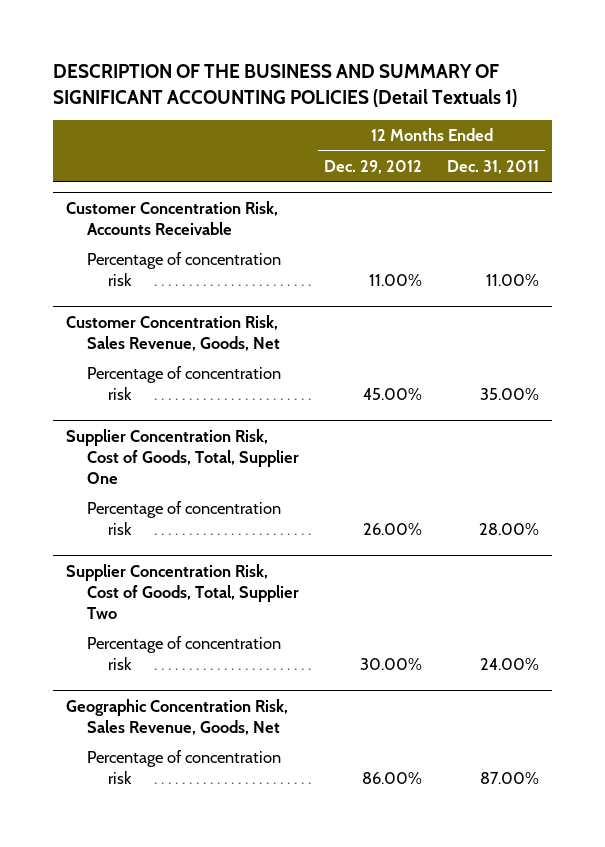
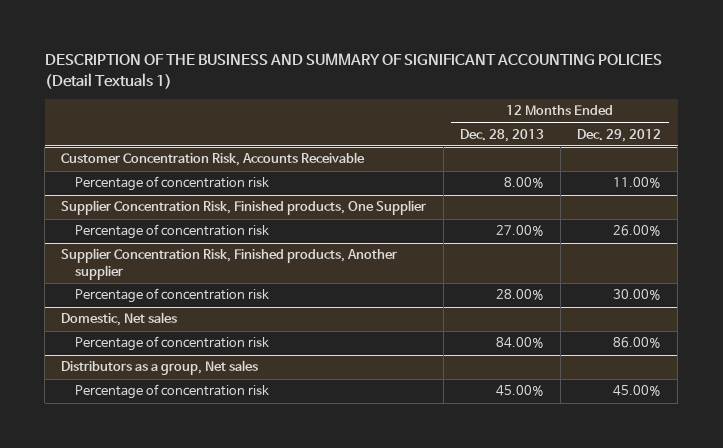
- | 12 Months Ended Dec. 29, 2012 | 12 Months Ended Dec. 31, 2011
+ | 12 Months Ended Dec. 28, 2013 | 12 Months Ended Dec. 29, 2012
- Customer Concentration Risk, Sales Revenue, Goods, Net
- Percentage of concentration risk | 45.00% | 35.00%
- Supplier Concentration Risk, Cost of Goods, Total, Supplier One
+ Supplier Concentration Risk, Finished products, One Supplier
- Supplier Concentration Risk, Cost of Goods, Total, Supplier Two
+ Supplier Concentration Risk, Finished products, Another supplier
- Geographic Concentration Risk, Sales Revenue, Goods, Net
+ Domestic, Net sales
+ Distributors as a group, Net sales
+ Percentage of concentration risk | 45.00% | 45.00%

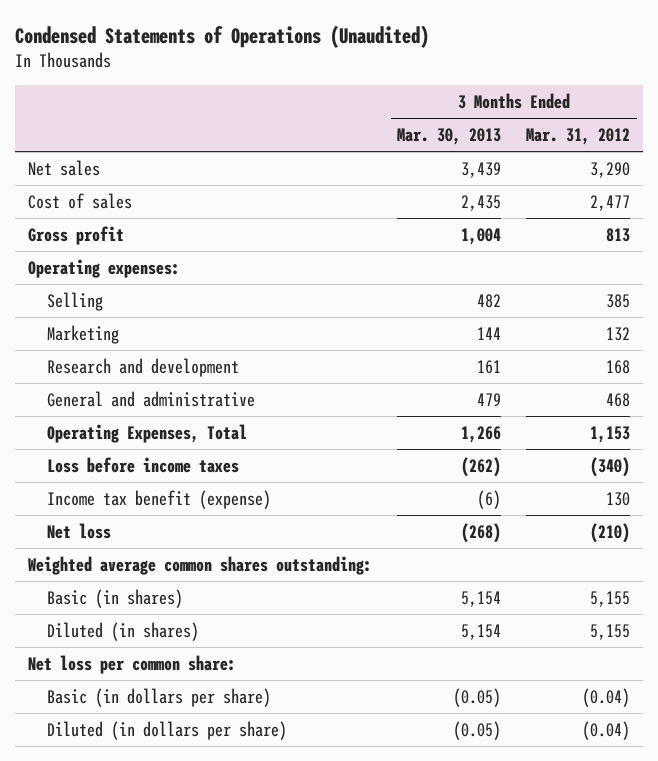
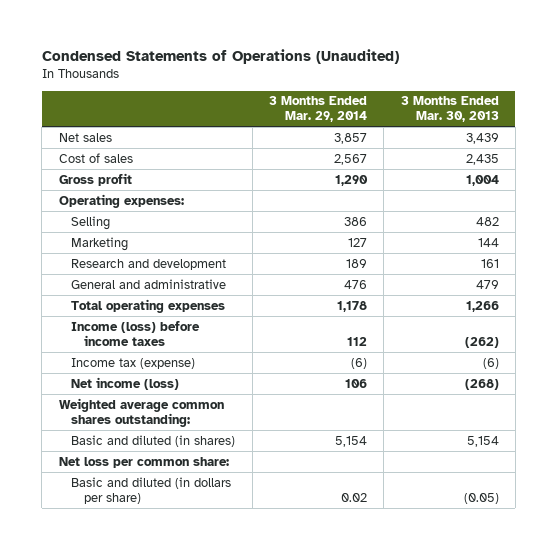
- | 3 Months Ended Mar. 30, 2013 | 3 Months Ended Mar. 31, 2012
+ | 3 Months Ended Mar. 29, 2014 | 3 Months Ended Mar. 30, 2013
- Operating Expenses, Total | 1,266 | 1,153
- Loss before income taxes | (262) | (340)
- Income tax benefit (expense) | (6) | 130
- Net loss | (268) | (210)
+ Total operating expenses | 1,178 | 1,266
+ Income (loss) before income taxes | 112 | (262)
+ Income tax (expense) | (6) | (6)
+ Net income (loss) | 106 | (268)
- Basic (in shares) | 5,154 | 5,155
- Diluted (in shares) | 5,154 | 5,155
+ Basic and diluted (in shares) | 5,154 | 5,154
- Basic (in dollars per share) | (0.05) | (0.04)
- Diluted (in dollars per share) | (0.05) | (0.04)
+ Basic and diluted (in dollars per share) | 0.02 | (0.05)

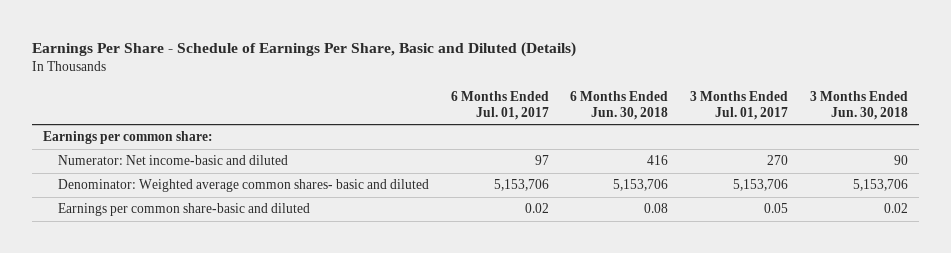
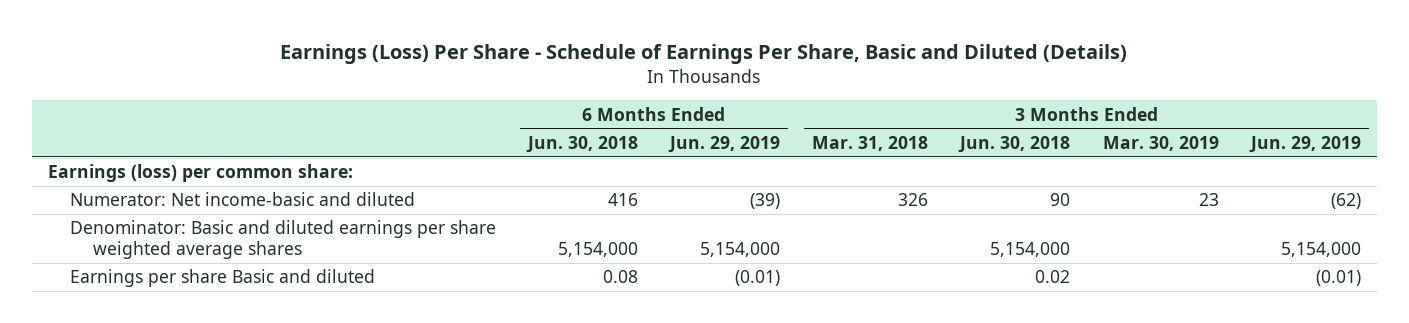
- Earnings Per Share - Schedule of Earnings Per Share, Basic and Diluted (Details)
+ Earnings (Loss) Per Share - Schedule of Earnings Per Share, Basic and Diluted (Details)
- | 6 Months Ended Jul. 01, 2017 | 6 Months Ended Jun. 30, 2018 | 3 Months Ended Jul. 01, 2017 | 3 Months Ended Jun. 30, 2018
+ | 6 Months Ended Jun. 30, 2018 | 6 Months Ended Jun. 29, 2019 | 3 Months Ended Mar. 31, 2018 | 3 Months Ended Jun. 30, 2018 | 3 Months Ended Mar. 30, 2019 | 3 Months Ended Jun. 29, 2019
- Earnings per common share:
+ Earnings (loss) per common share:
- Denominator: Weighted average common shares- basic and diluted | 5,153,706 | 5,153,706 | 5,153,706 | 5,153,706
- Earnings per common share-basic and diluted | 0.02 | 0.08 | 0.05 | 0.02
+ Denominator: Basic and diluted earnings per share weighted average shares | 5,154,000 | 5,154,000 | | 5,154,000 | | 5,154,000
+ Earnings per share Basic and diluted | 0.08 | (0.01) | | 0.02 | | (0.01)

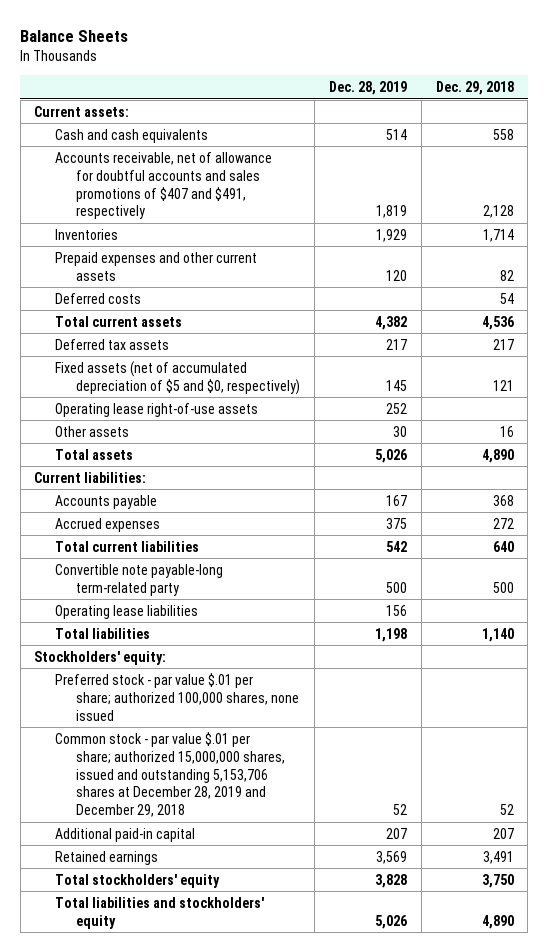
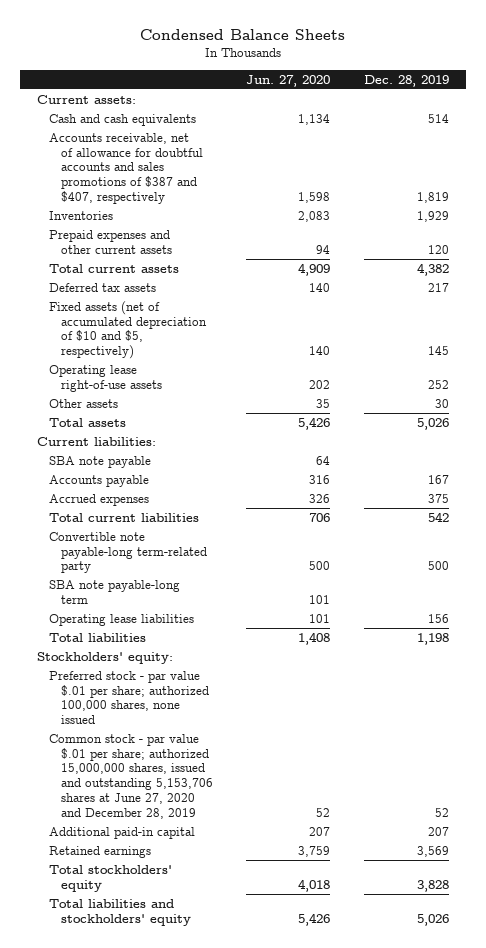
- Balance Sheets
+ Condensed Balance Sheets
- | Dec. 28, 2019 | Dec. 29, 2018
+ | Jun. 27, 2020 | Dec. 28, 2019
- Accounts receivable, net of allowance for doubtful accounts and sales promotions of $407 and $491, respectively | 1,819 | 2,128
+ Accounts receivable, net of allowance for doubtful accounts and sales promotions of $387 and $407, respectively | 1,598 | 1,819
- Deferred costs | | 54
- Fixed assets (net of accumulated depreciation of $5 and $0, respectively) | 145 | 121
+ Fixed assets (net of accumulated depreciation of $10 and $5, respectively) | 140 | 145
+ SBA note payable | 64 |
+ SBA note payable-long term | 101 |
- Common stock - par value $.01 per share; authorized 15,000,000 shares, issued and outstanding 5,153,706 shares at December 28, 2019 and December 29, 2018 | 52 | 52
+ Common stock - par value $.01 per share; authorized 15,000,000 shares, issued and outstanding 5,153,706 shares at June 27, 2020 and December 28, 2019 | 52 | 52

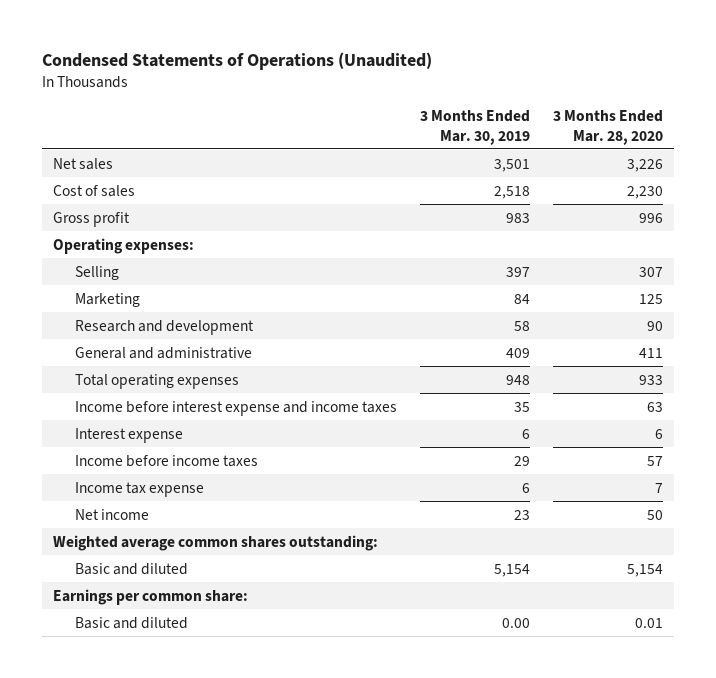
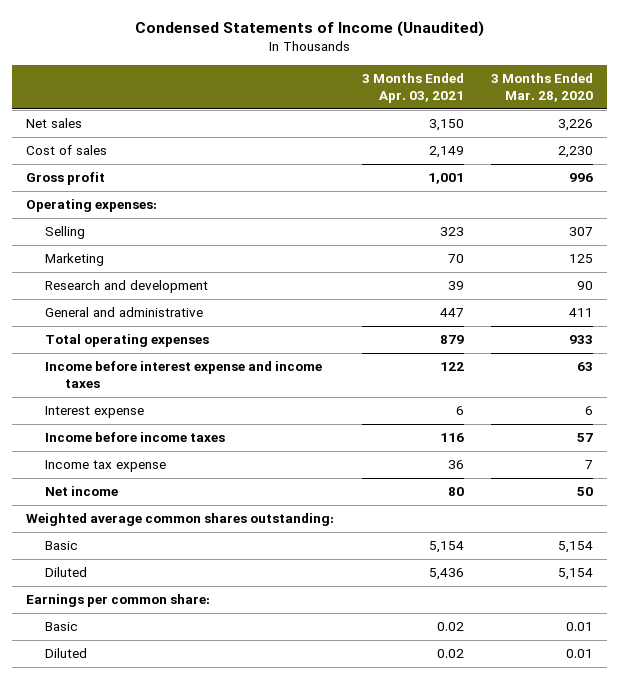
- Condensed Statements of Operations (Unaudited)
+ Condensed Statements of Income (Unaudited)
- | 3 Months Ended Mar. 30, 2019 | 3 Months Ended Mar. 28, 2020
+ | 3 Months Ended Apr. 03, 2021 | 3 Months Ended Mar. 28, 2020
- Basic and diluted | 5,154 | 5,154
+ Basic | 5,154 | 5,154
+ Diluted | 5,436 | 5,154
- Basic and diluted | 0.00 | 0.01
+ Basic | 0.02 | 0.01
+ Diluted | 0.02 | 0.01

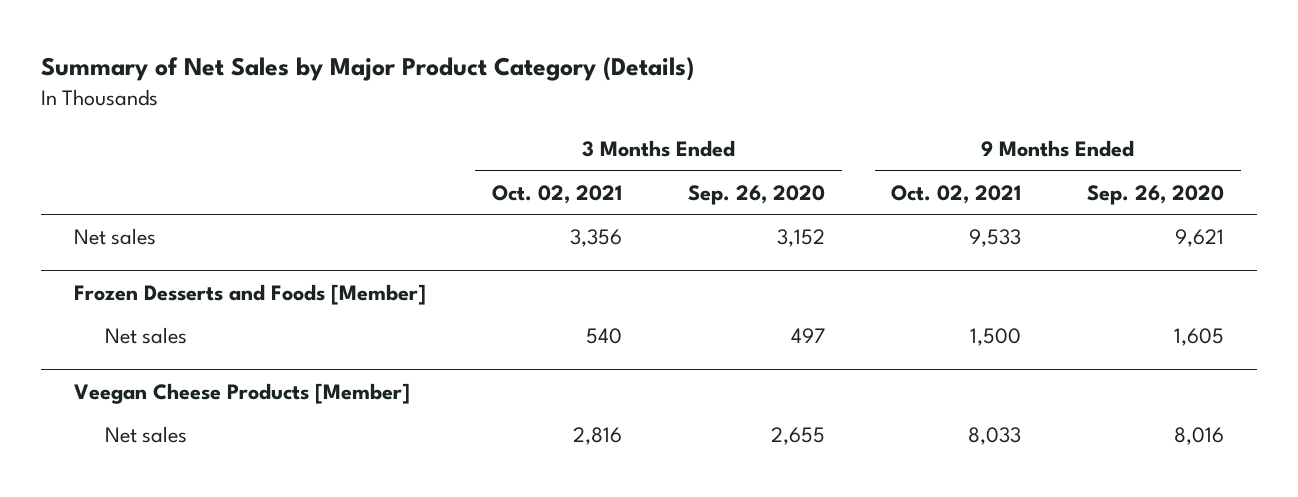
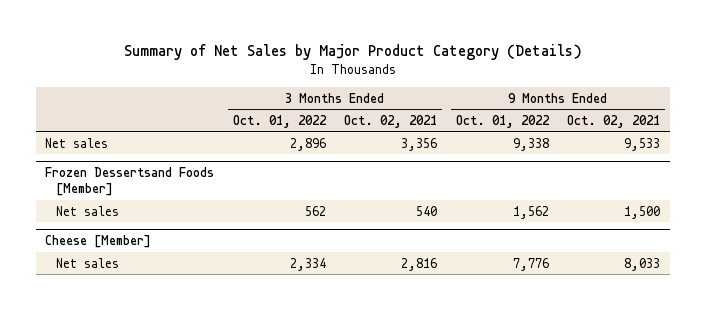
- | 3 Months Ended Oct. 02, 2021 | 3 Months Ended Sep. 26, 2020 | 9 Months Ended Oct. 02, 2021 | 9 Months Ended Sep. 26, 2020
+ | 3 Months Ended Oct. 01, 2022 | 3 Months Ended Oct. 02, 2021 | 9 Months Ended Oct. 01, 2022 | 9 Months Ended Oct. 02, 2021
- Frozen Desserts and Foods [Member]
+ Frozen Dessertsand Foods [Member]
- Veegan Cheese Products [Member]
+ Cheese [Member]

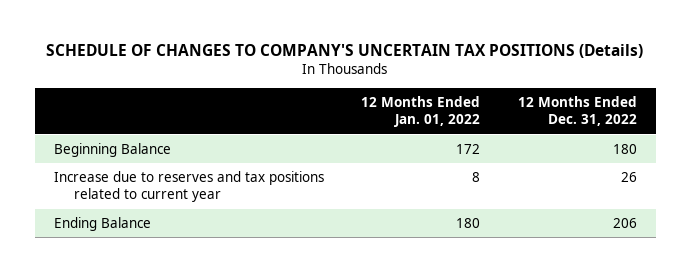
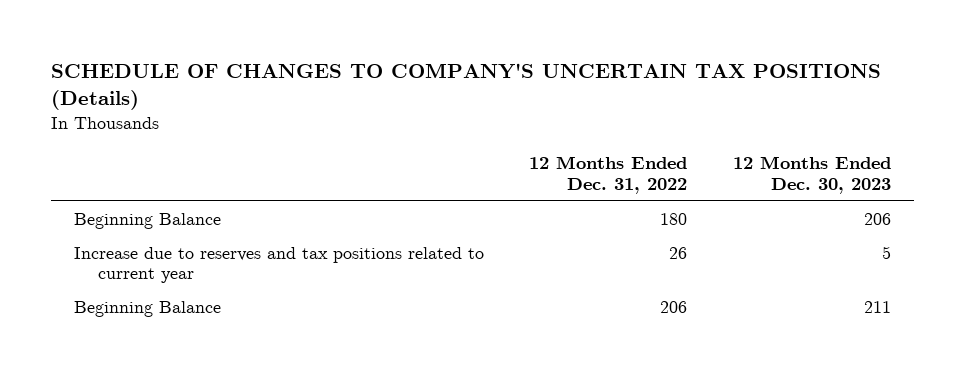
- | 12 Months Ended Jan. 01, 2022 | 12 Months Ended Dec. 31, 2022
+ | 12 Months Ended Dec. 31, 2022 | 12 Months Ended Dec. 30, 2023
- Ending Balance | 180 | 206
+ Beginning Balance | 206 | 211

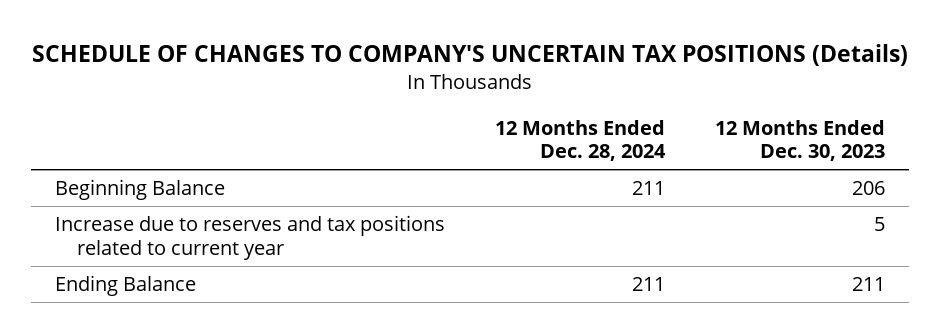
- | 12 Months Ended Dec. 31, 2022 | 12 Months Ended Dec. 30, 2023
+ | 12 Months Ended Dec. 28, 2024 | 12 Months Ended Dec. 30, 2023
- Beginning Balance | 206 | 211
+ Ending Balance | 211 | 211

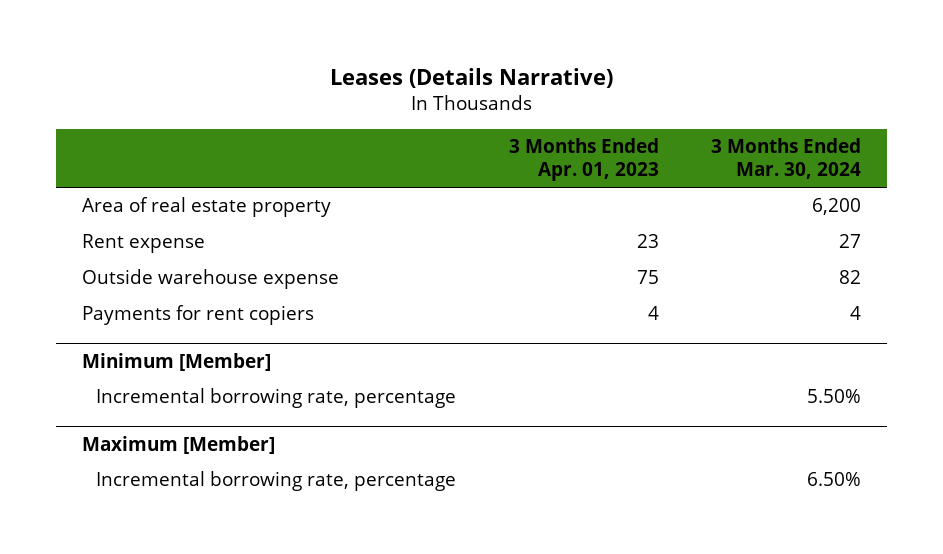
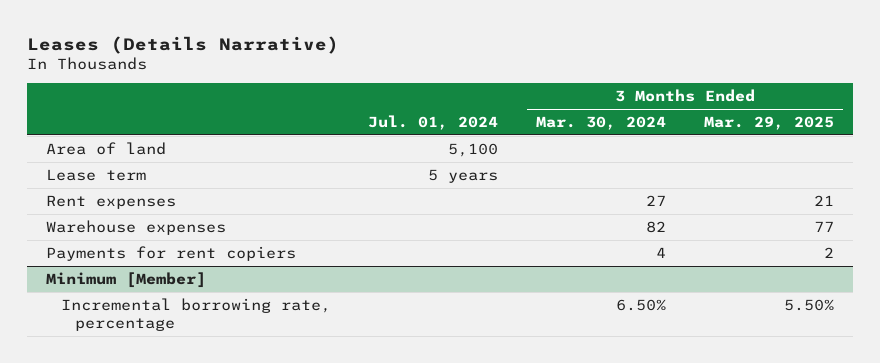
- | 3 Months Ended Apr. 01, 2023 | 3 Months Ended Mar. 30, 2024
+ | Jul. 01, 2024 | 3 Months Ended Mar. 30, 2024 | 3 Months Ended Mar. 29, 2025
- Area of real estate property | | 6,200
- Rent expense | 23 | 27
- Outside warehouse expense | 75 | 82
+ Area of land | 5,100 | |
+ Lease term | 5 years | |
+ Rent expenses | | 27 | 21
+ Warehouse expenses | | 82 | 77
@ Minimum [Member]
- Incremental borrowing rate, percentage | | 5.50%
- Maximum [Member]

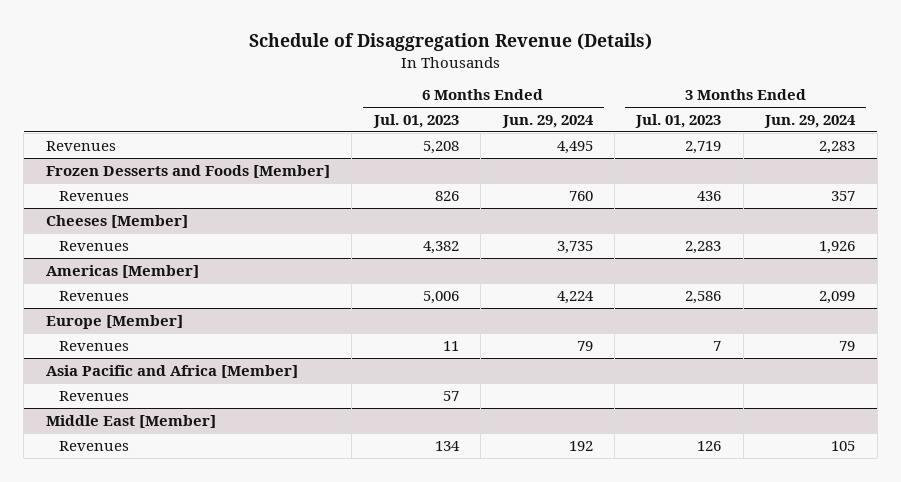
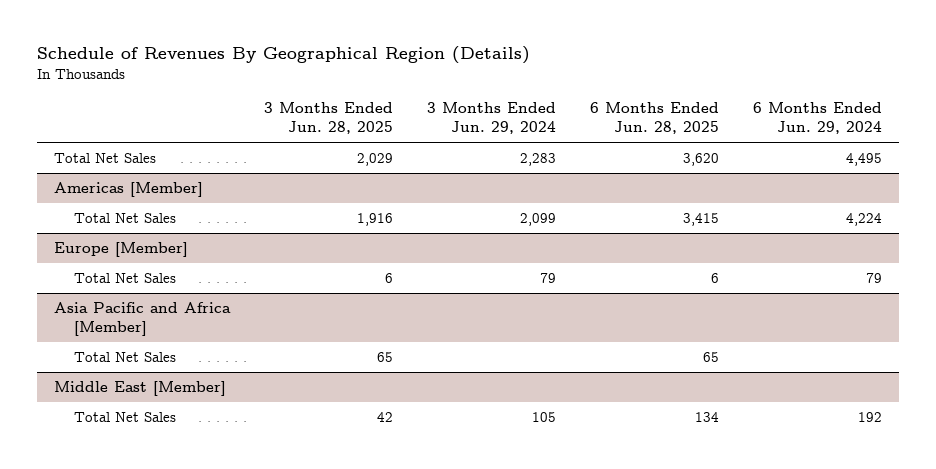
- Schedule of Disaggregation Revenue (Details)
+ Schedule of Revenues By Geographical Region (Details)
- | 6 Months Ended Jul. 01, 2023 | 6 Months Ended Jun. 29, 2024 | 3 Months Ended Jul. 01, 2023 | 3 Months Ended Jun. 29, 2024
+ | 3 Months Ended Jun. 28, 2025 | 3 Months Ended Jun. 29, 2024 | 6 Months Ended Jun. 28, 2025 | 6 Months Ended Jun. 29, 2024
- Revenues | 5,208 | 4,495 | 2,719 | 2,283
- Frozen Desserts and Foods [Member]
- Revenues | 826 | 760 | 436 | 357
- Cheeses [Member]
- Revenues | 4,382 | 3,735 | 2,283 | 1,926
+ Total Net Sales | 2,029 | 2,283 | 3,620 | 4,495
@ Americas [Member]
- Revenues | 5,006 | 4,224 | 2,586 | 2,099
+ Total Net Sales | 1,916 | 2,099 | 3,415 | 4,224
@ Europe [Member]
- Revenues | 11 | 79 | 7 | 79
+ Total Net Sales | 6 | 79 | 6 | 79
@ Asia Pacific and Africa [Member]
- Revenues | 57 | | |
+ Total Net Sales | 65 | | 65 |
@ Middle East [Member]
- Revenues | 134 | 192 | 126 | 105
+ Total Net Sales | 42 | 105 | 134 | 192

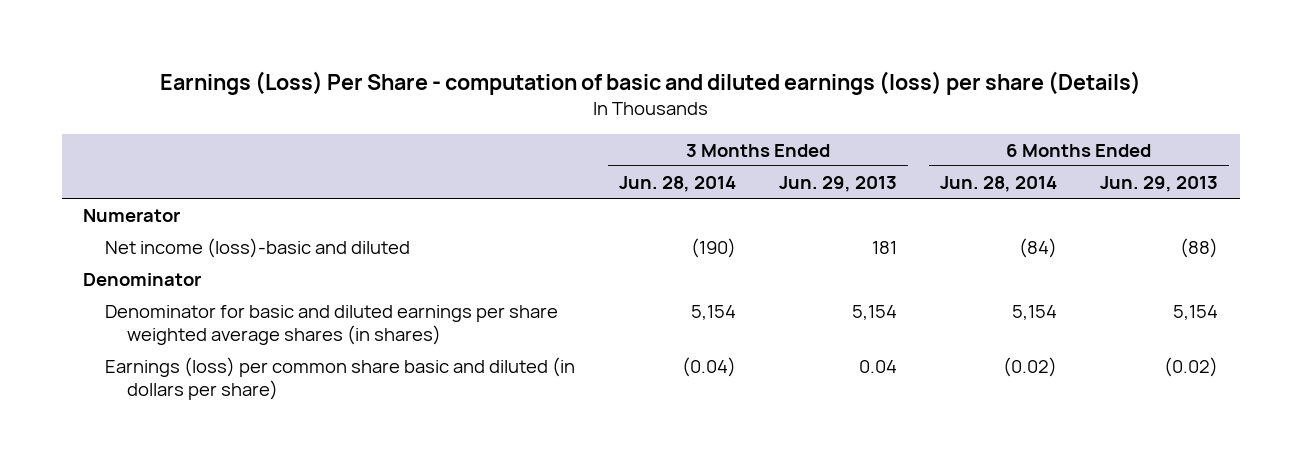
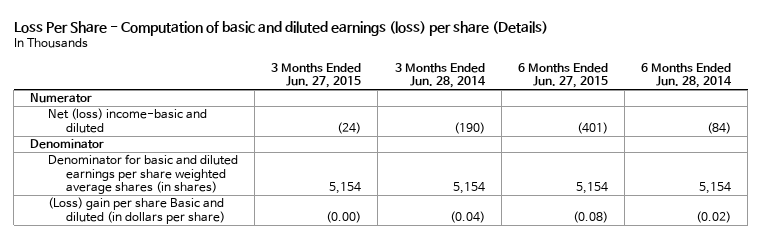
- Earnings (Loss) Per Share - computation of basic and diluted earnings (loss) per share (Details)
+ Loss Per Share - Computation of basic and diluted earnings (loss) per share (Details)
- | 3 Months Ended Jun. 28, 2014 | 3 Months Ended Jun. 29, 2013 | 6 Months Ended Jun. 28, 2014 | 6 Months Ended Jun. 29, 2013
+ | 3 Months Ended Jun. 27, 2015 | 3 Months Ended Jun. 28, 2014 | 6 Months Ended Jun. 27, 2015 | 6 Months Ended Jun. 28, 2014
- Net income (loss)-basic and diluted | (190) | 181 | (84) | (88)
+ Net (loss) income-basic and diluted | (24) | (190) | (401) | (84)
- Earnings (loss) per common share basic and diluted (in dollars per share) | (0.04) | 0.04 | (0.02) | (0.02)
+ (Loss) gain per share Basic and diluted (in dollars per share) | (0.00) | (0.04) | (0.08) | (0.02)

